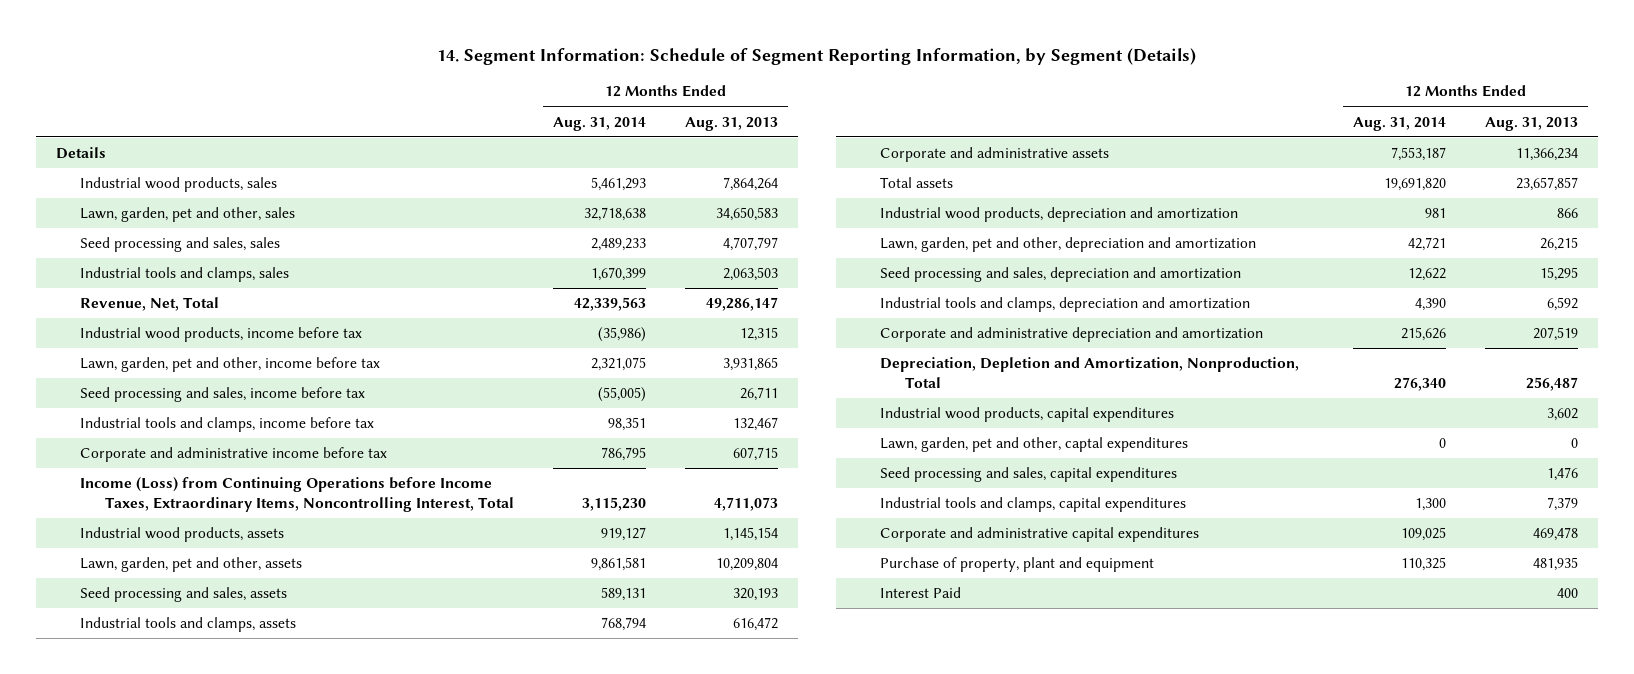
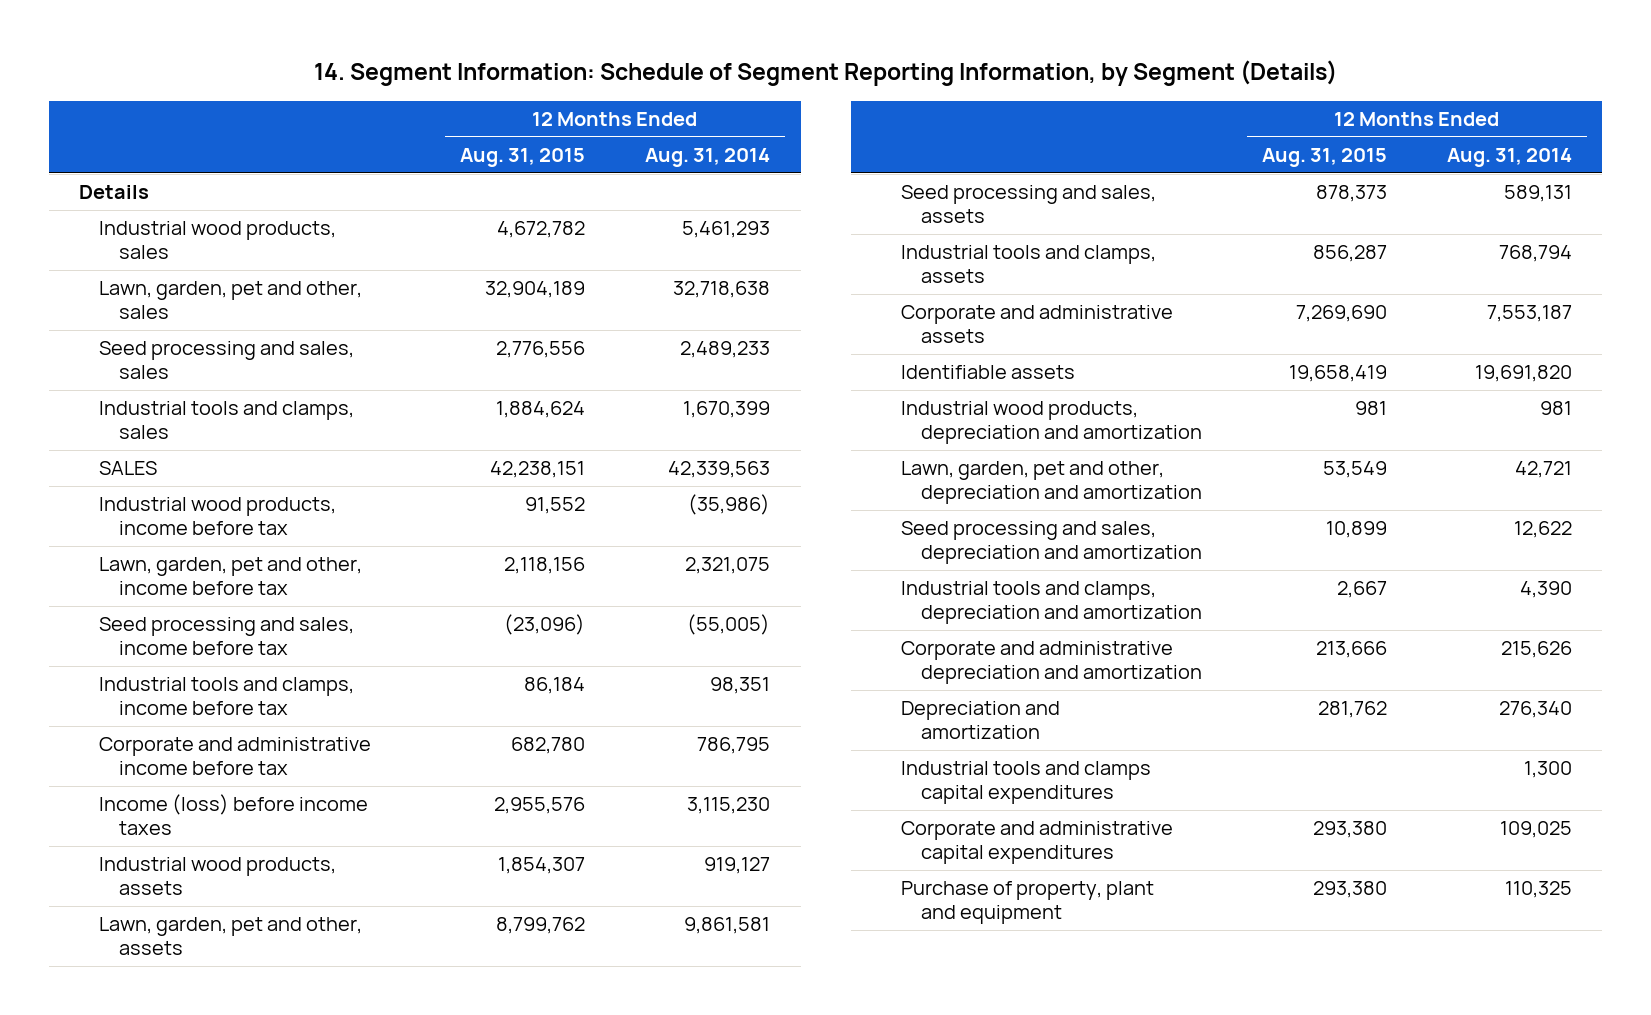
- | 12 Months Ended Aug. 31, 2014 | 12 Months Ended Aug. 31, 2013
+ | 12 Months Ended Aug. 31, 2015 | 12 Months Ended Aug. 31, 2014
- Revenue, Net, Total | 42,339,563 | 49,286,147
+ SALES | 42,238,151 | 42,339,563
- Income (Loss) from Continuing Operations before Income Taxes, Extraordinary Items, Noncontrolling Interest, Total | 3,115,230 | 4,711,073
+ Income (loss) before income taxes | 2,955,576 | 3,115,230
- Total assets | 19,691,820 | 23,657,857
+ Identifiable assets | 19,658,419 | 19,691,820
- Depreciation, Depletion and Amortization, Nonproduction, Total | 276,340 | 256,487
- Industrial wood products, capital expenditures | | 3,602
- Lawn, garden, pet and other, captal expenditures | 0 | 0
- Seed processing and sales, capital expenditures | | 1,476
- Industrial tools and clamps, capital expenditures | 1,300 | 7,379
+ Depreciation and amortization | 281,762 | 276,340
+ Industrial tools and clamps capital expenditures | | 1,300
- Interest Paid | | 400

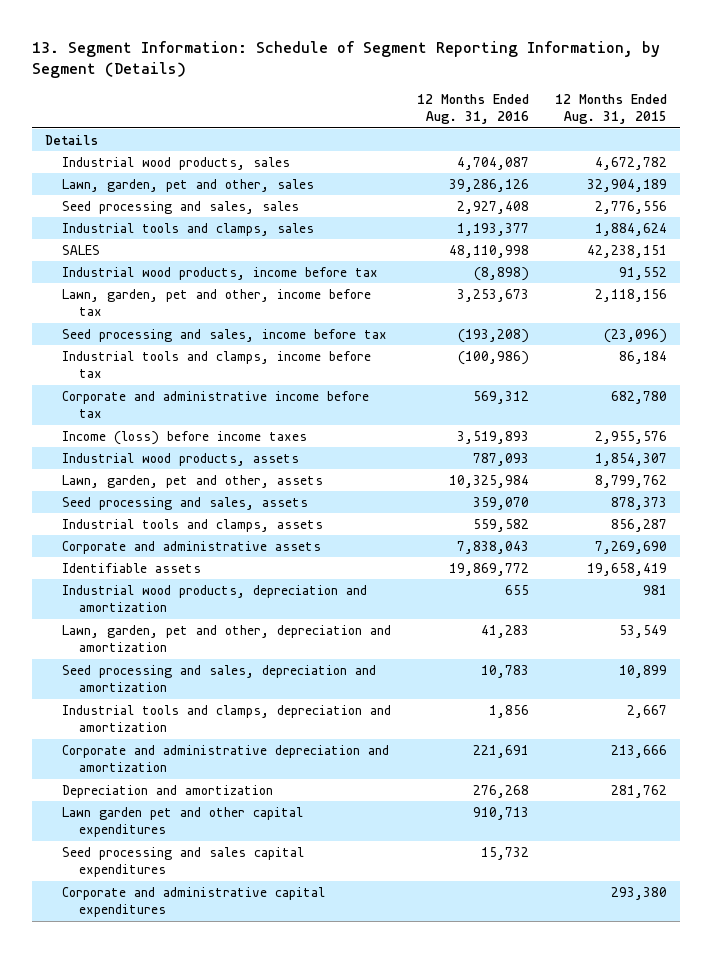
- 14. Segment Information: Schedule of Segment Reporting Information, by Segment (Details)
+ 13. Segment Information: Schedule of Segment Reporting Information, by Segment (Details)
- | 12 Months Ended Aug. 31, 2015 | 12 Months Ended Aug. 31, 2014
+ | 12 Months Ended Aug. 31, 2016 | 12 Months Ended Aug. 31, 2015
- Industrial tools and clamps capital expenditures | | 1,300
+ Lawn garden pet and other capital expenditures | 910,713 |
+ Seed processing and sales capital expenditures | 15,732 |
- Purchase of property, plant and equipment | 293,380 | 110,325

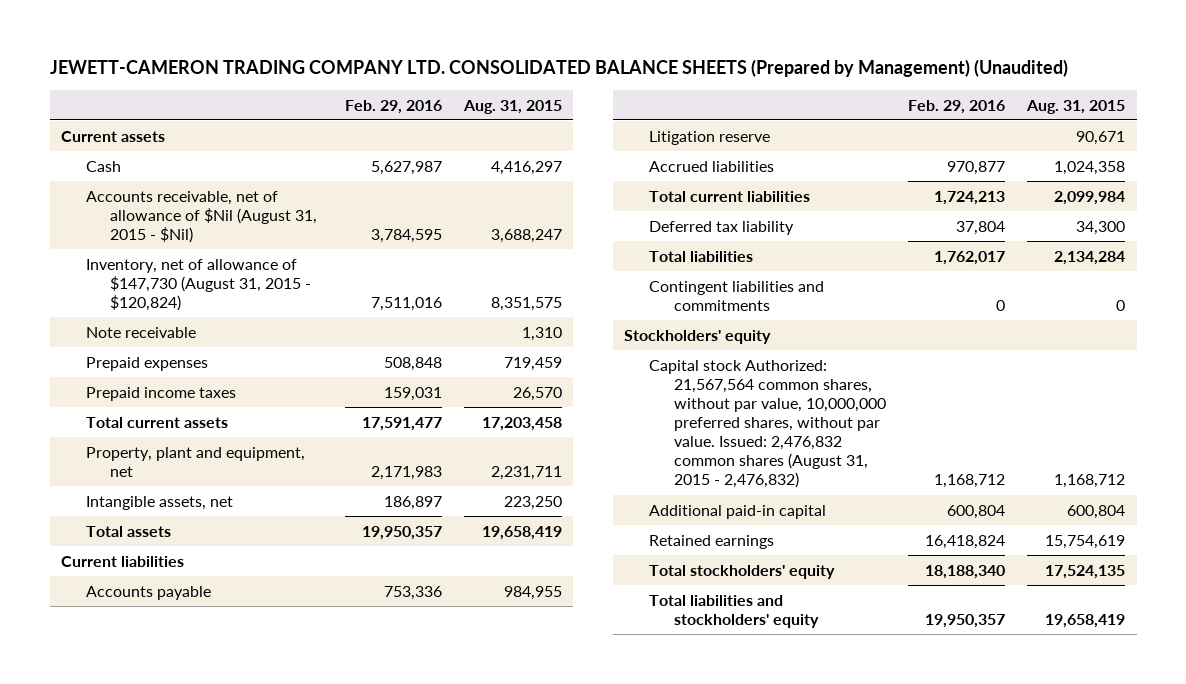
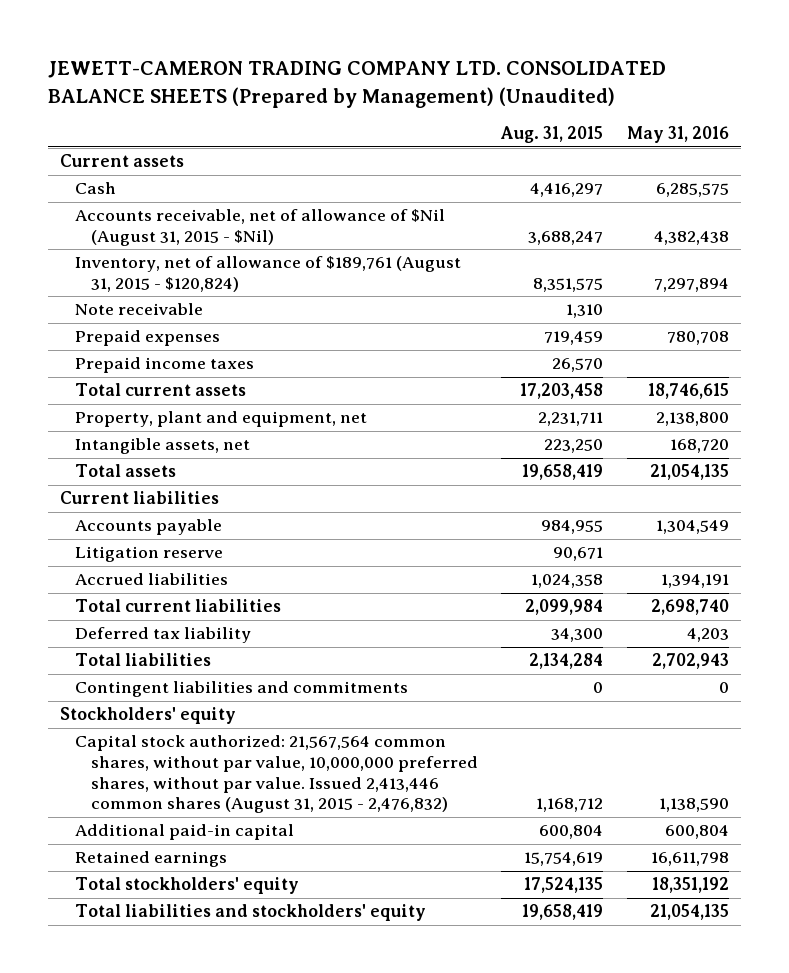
- | Feb. 29, 2016 | Aug. 31, 2015
+ | Aug. 31, 2015 | May 31, 2016
- Inventory, net of allowance of $147,730 (August 31, 2015 - $120,824) | 7,511,016 | 8,351,575
+ Inventory, net of allowance of $189,761 (August 31, 2015 - $120,824) | 8,351,575 | 7,297,894
- Capital stock Authorized: 21,567,564 common shares, without par value, 10,000,000 preferred shares, without par value. Issued: 2,476,832 common shares (August 31, 2015 - 2,476,832) | 1,168,712 | 1,168,712
+ Capital stock authorized: 21,567,564 common shares, without par value, 10,000,000 preferred shares, without par value. Issued 2,413,446 common shares (August 31, 2015 - 2,476,832) | 1,168,712 | 1,138,590

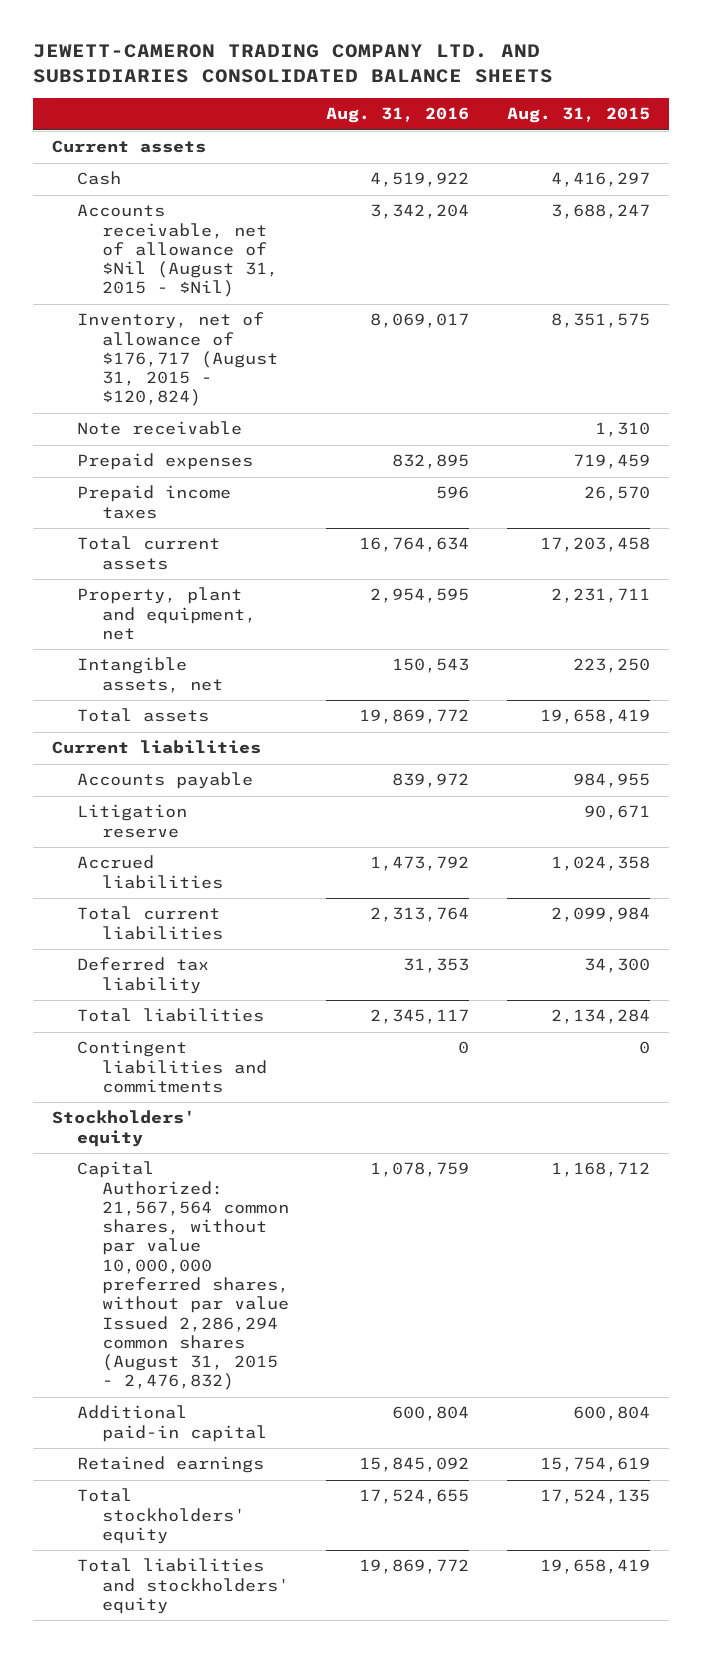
- JEWETT-CAMERON TRADING COMPANY LTD. CONSOLIDATED BALANCE SHEETS (Prepared by Management) (Unaudited)
+ JEWETT-CAMERON TRADING COMPANY LTD. AND SUBSIDIARIES CONSOLIDATED BALANCE SHEETS
- | Aug. 31, 2015 | May 31, 2016
+ | Aug. 31, 2016 | Aug. 31, 2015
- Inventory, net of allowance of $189,761 (August 31, 2015 - $120,824) | 8,351,575 | 7,297,894
+ Inventory, net of allowance of $176,717 (August 31, 2015 - $120,824) | 8,069,017 | 8,351,575
- Capital stock authorized: 21,567,564 common shares, without par value, 10,000,000 preferred shares, without par value. Issued 2,413,446 common shares (August 31, 2015 - 2,476,832) | 1,168,712 | 1,138,590
+ Capital Authorized: 21,567,564 common shares, without par value 10,000,000 preferred shares, without par value Issued 2,286,294 common shares (August 31, 2015 - 2,476,832) | 1,078,759 | 1,168,712

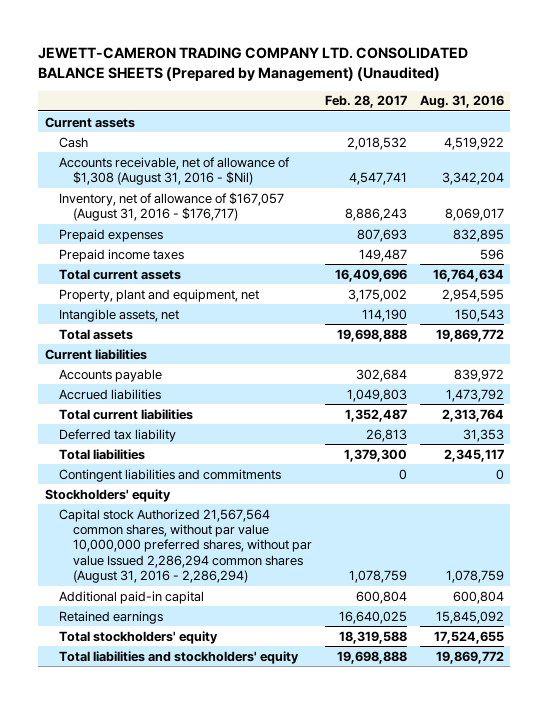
- JEWETT-CAMERON TRADING COMPANY LTD. AND SUBSIDIARIES CONSOLIDATED BALANCE SHEETS
+ JEWETT-CAMERON TRADING COMPANY LTD. CONSOLIDATED BALANCE SHEETS (Prepared by Management) (Unaudited)
- | Aug. 31, 2016 | Aug. 31, 2015
+ | Feb. 28, 2017 | Aug. 31, 2016
- Accounts receivable, net of allowance of $Nil (August 31, 2015 - $Nil) | 3,342,204 | 3,688,247
- Inventory, net of allowance of $176,717 (August 31, 2015 - $120,824) | 8,069,017 | 8,351,575
- Note receivable | | 1,310
+ Accounts receivable, net of allowance of $1,308 (August 31, 2016 - $Nil) | 4,547,741 | 3,342,204
+ Inventory, net of allowance of $167,057 (August 31, 2016 - $176,717) | 8,886,243 | 8,069,017
- Litigation reserve | | 90,671
- Capital Authorized: 21,567,564 common shares, without par value 10,000,000 preferred shares, without par value Issued 2,286,294 common shares (August 31, 2015 - 2,476,832) | 1,078,759 | 1,168,712
+ Capital stock Authorized 21,567,564 common shares, without par value 10,000,000 preferred shares, without par value Issued 2,286,294 common shares (August 31, 2016 - 2,286,294) | 1,078,759 | 1,078,759

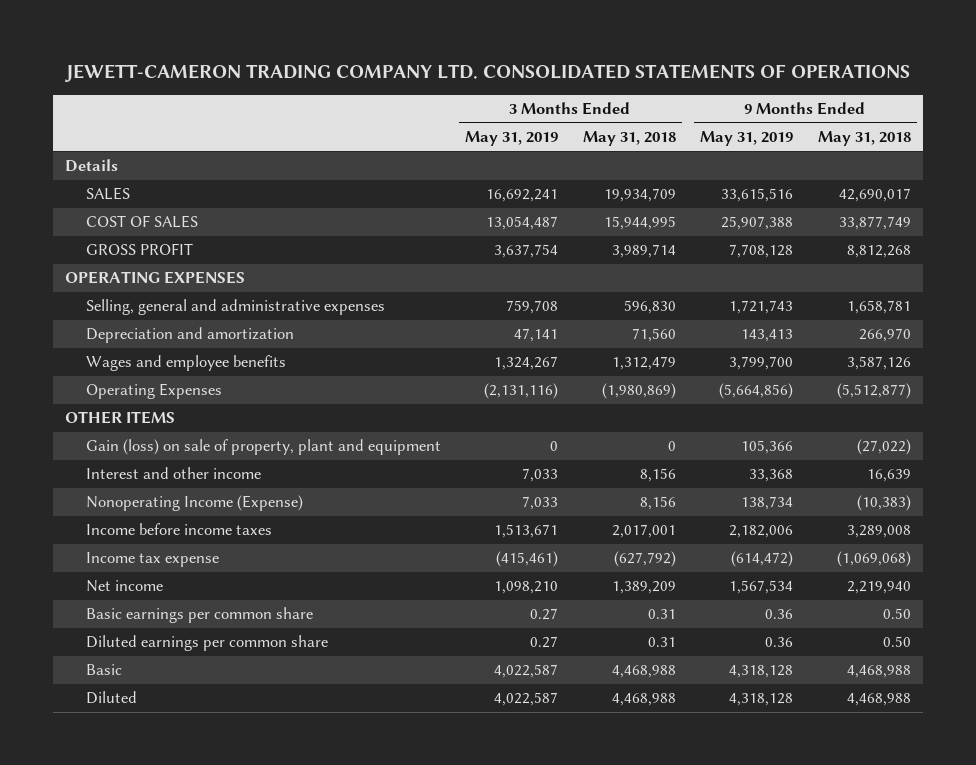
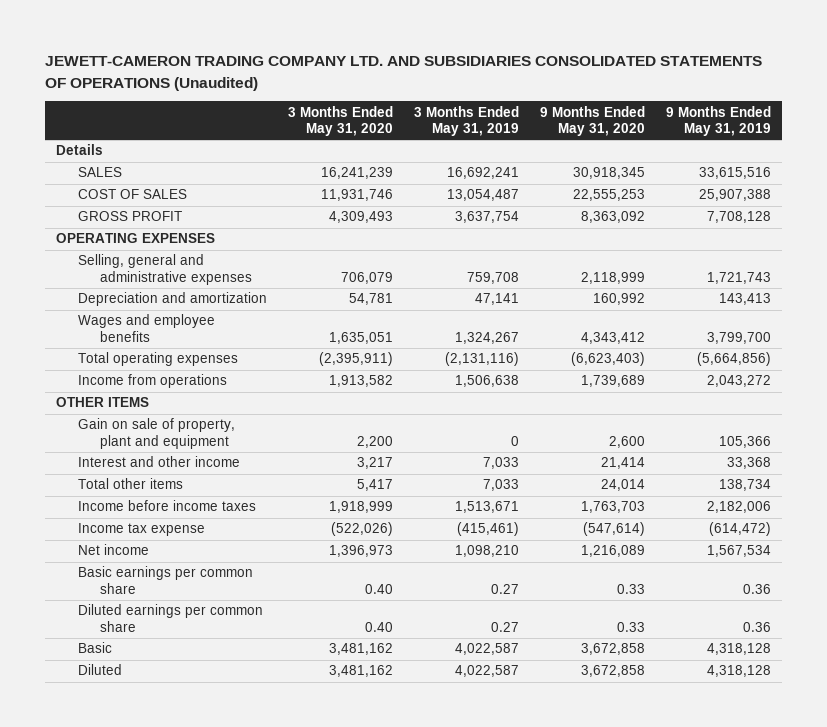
- JEWETT-CAMERON TRADING COMPANY LTD. CONSOLIDATED STATEMENTS OF OPERATIONS
+ JEWETT-CAMERON TRADING COMPANY LTD. AND SUBSIDIARIES CONSOLIDATED STATEMENTS OF OPERATIONS (Unaudited)
- | 3 Months Ended May 31, 2019 | 3 Months Ended May 31, 2018 | 9 Months Ended May 31, 2019 | 9 Months Ended May 31, 2018
+ | 3 Months Ended May 31, 2020 | 3 Months Ended May 31, 2019 | 9 Months Ended May 31, 2020 | 9 Months Ended May 31, 2019
- Operating Expenses | (2,131,116) | (1,980,869) | (5,664,856) | (5,512,877)
+ Total operating expenses | (2,395,911) | (2,131,116) | (6,623,403) | (5,664,856)
+ Income from operations | 1,913,582 | 1,506,638 | 1,739,689 | 2,043,272
- Gain (loss) on sale of property, plant and equipment | 0 | 0 | 105,366 | (27,022)
+ Gain on sale of property, plant and equipment | 2,200 | 0 | 2,600 | 105,366
- Nonoperating Income (Expense) | 7,033 | 8,156 | 138,734 | (10,383)
+ Total other items | 5,417 | 7,033 | 24,014 | 138,734

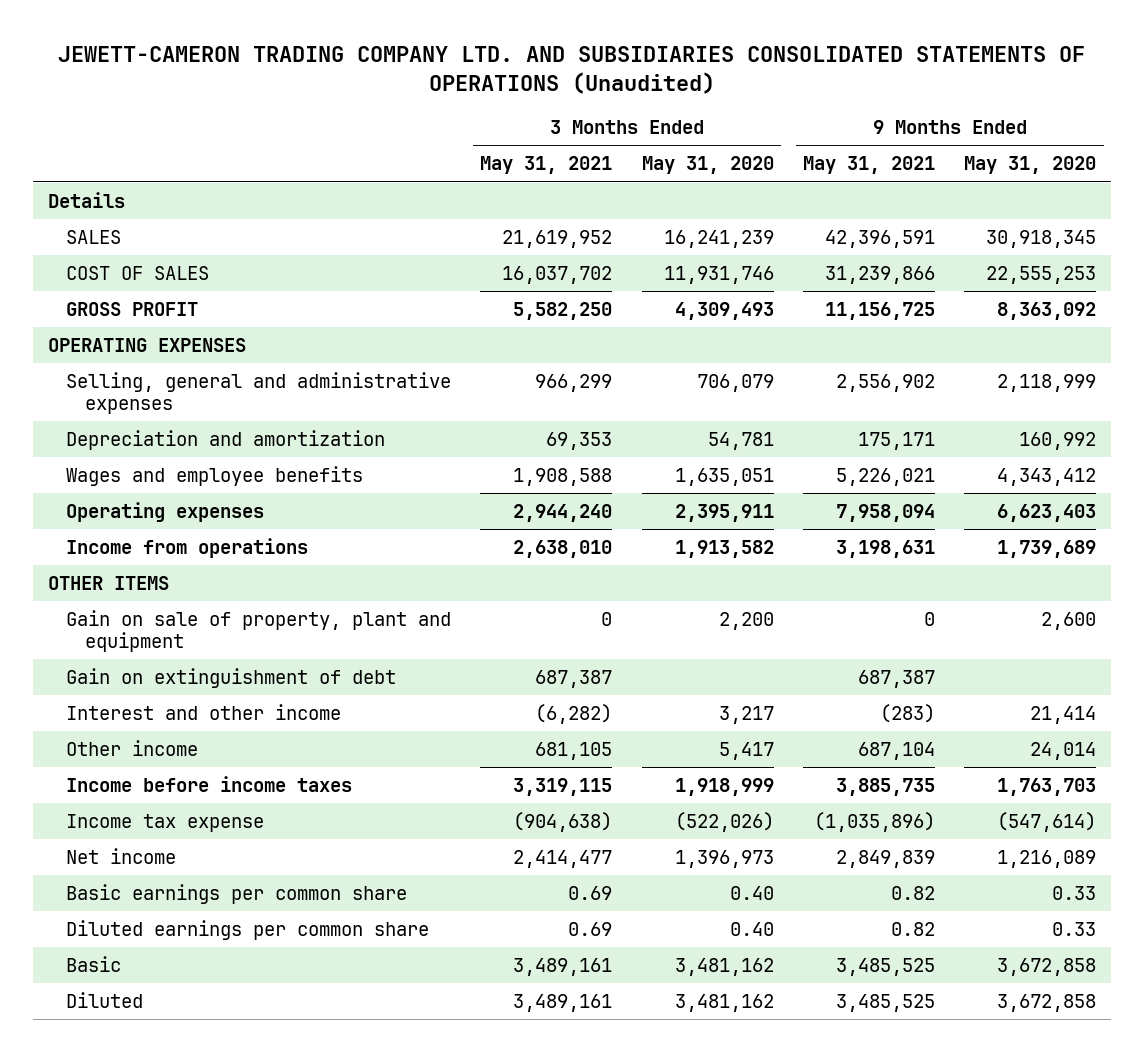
- | 3 Months Ended May 31, 2020 | 3 Months Ended May 31, 2019 | 9 Months Ended May 31, 2020 | 9 Months Ended May 31, 2019
+ | 3 Months Ended May 31, 2021 | 3 Months Ended May 31, 2020 | 9 Months Ended May 31, 2021 | 9 Months Ended May 31, 2020
- Total operating expenses | (2,395,911) | (2,131,116) | (6,623,403) | (5,664,856)
+ Operating expenses | 2,944,240 | 2,395,911 | 7,958,094 | 6,623,403
+ Gain on extinguishment of debt | 687,387 | | 687,387 |
- Total other items | 5,417 | 7,033 | 24,014 | 138,734
+ Other income | 681,105 | 5,417 | 687,104 | 24,014

